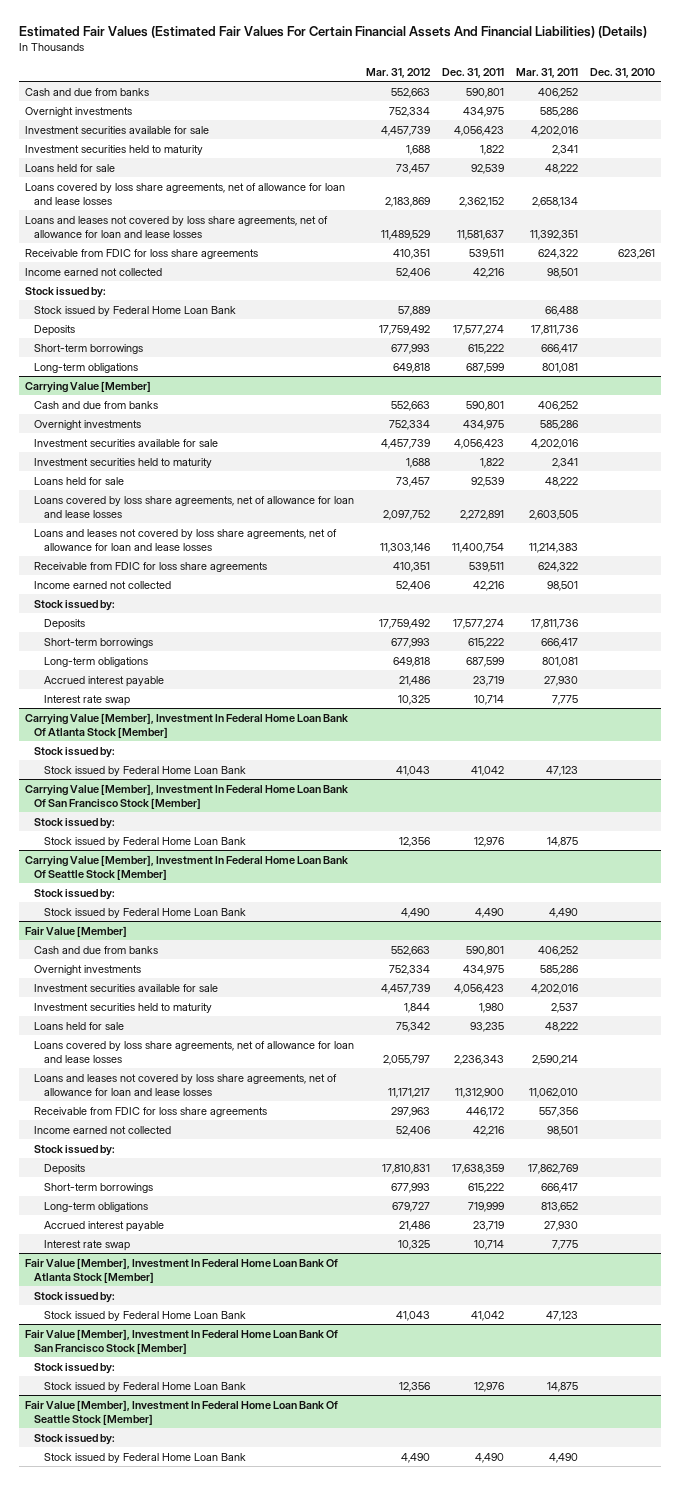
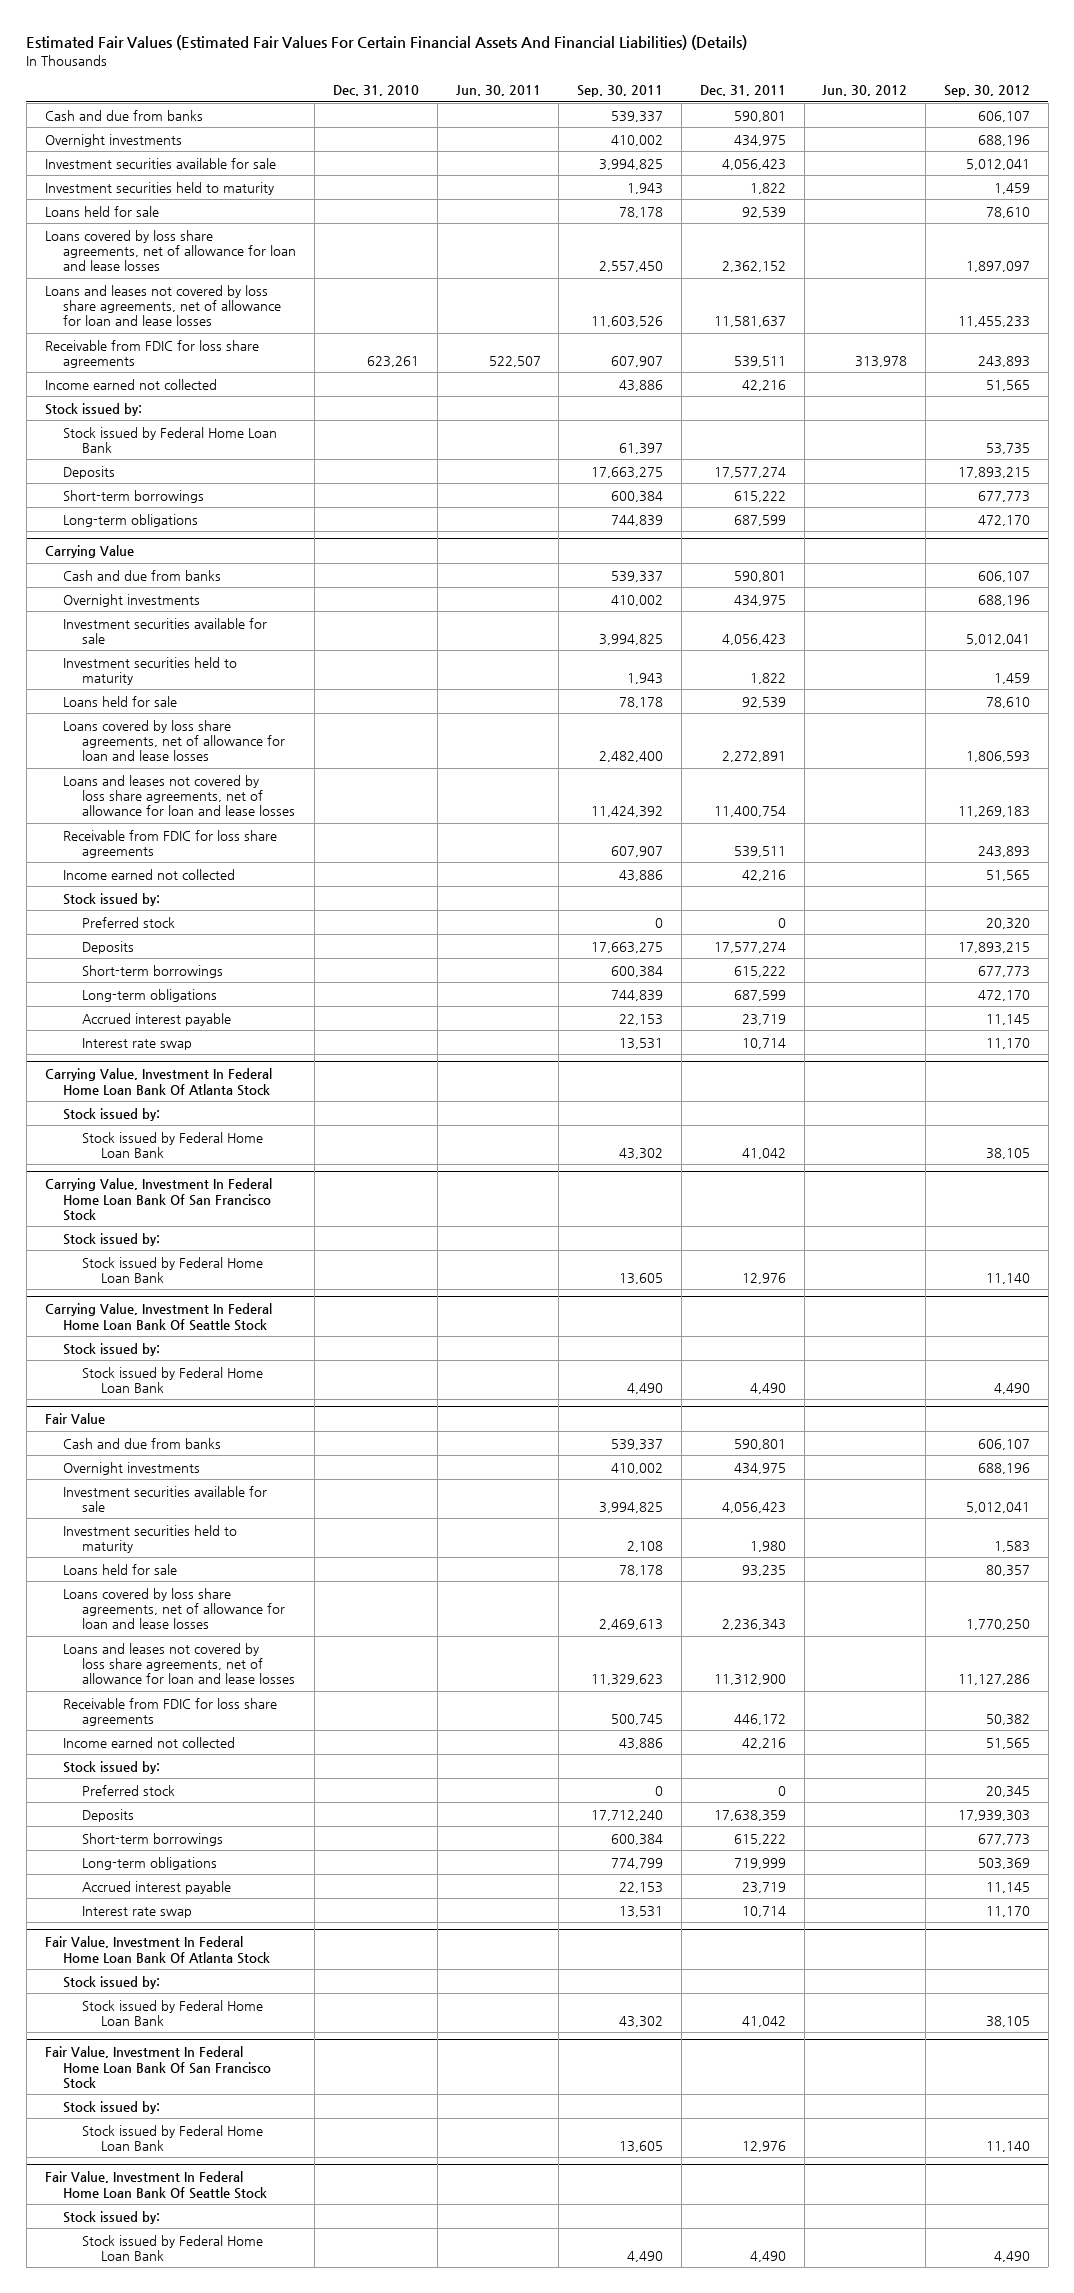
- | Mar. 31, 2012 | Dec. 31, 2011 | Mar. 31, 2011 | Dec. 31, 2010
+ | Dec. 31, 2010 | Jun. 30, 2011 | Sep. 30, 2011 | Dec. 31, 2011 | Jun. 30, 2012 | Sep. 30, 2012
- Carrying Value [Member]
+ Carrying Value
+ Preferred stock | | | 0 | 0 | | 20,320
- Carrying Value [Member], Investment In Federal Home Loan Bank Of Atlanta Stock [Member]
+ Carrying Value, Investment In Federal Home Loan Bank Of Atlanta Stock
- Carrying Value [Member], Investment In Federal Home Loan Bank Of San Francisco Stock [Member]
+ Carrying Value, Investment In Federal Home Loan Bank Of San Francisco Stock
- Carrying Value [Member], Investment In Federal Home Loan Bank Of Seattle Stock [Member]
+ Carrying Value, Investment In Federal Home Loan Bank Of Seattle Stock
- Fair Value [Member]
+ Fair Value
+ Preferred stock | | | 0 | 0 | | 20,345
- Fair Value [Member], Investment In Federal Home Loan Bank Of Atlanta Stock [Member]
+ Fair Value, Investment In Federal Home Loan Bank Of Atlanta Stock
- Fair Value [Member], Investment In Federal Home Loan Bank Of San Francisco Stock [Member]
+ Fair Value, Investment In Federal Home Loan Bank Of San Francisco Stock
- Fair Value [Member], Investment In Federal Home Loan Bank Of Seattle Stock [Member]
+ Fair Value, Investment In Federal Home Loan Bank Of Seattle Stock

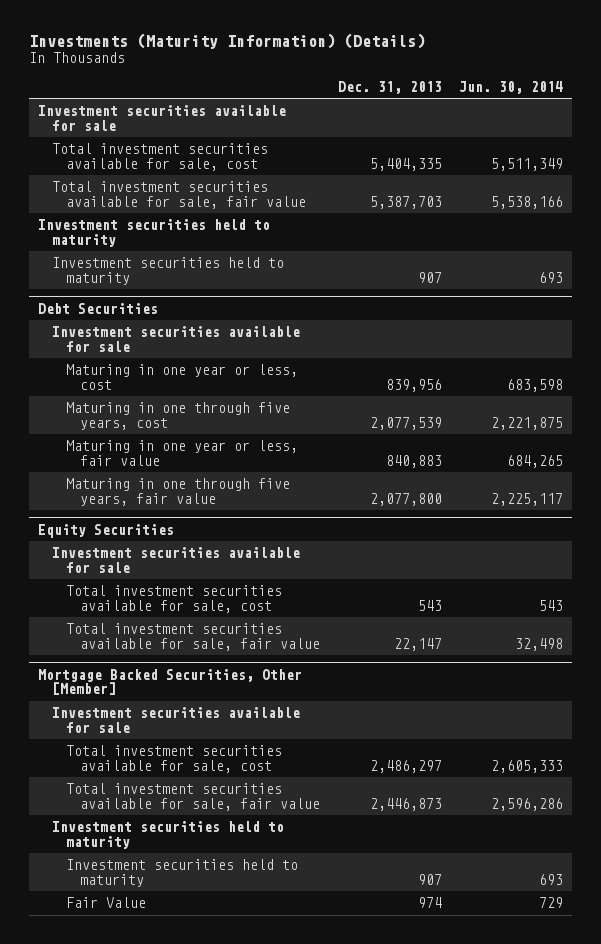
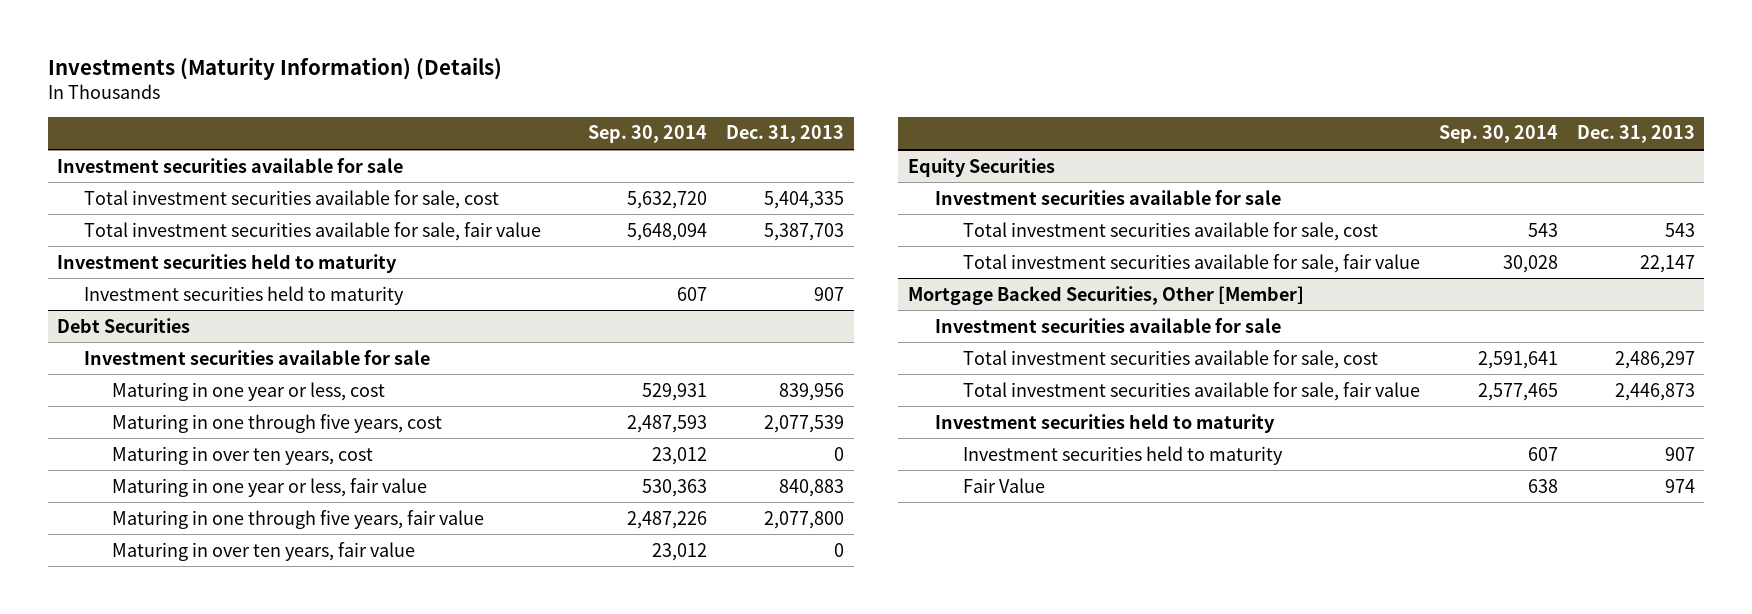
- | Dec. 31, 2013 | Jun. 30, 2014
+ | Sep. 30, 2014 | Dec. 31, 2013
@ Debt Securities
+ Maturing in over ten years, cost | 23,012 | 0
+ Maturing in over ten years, fair value | 23,012 | 0

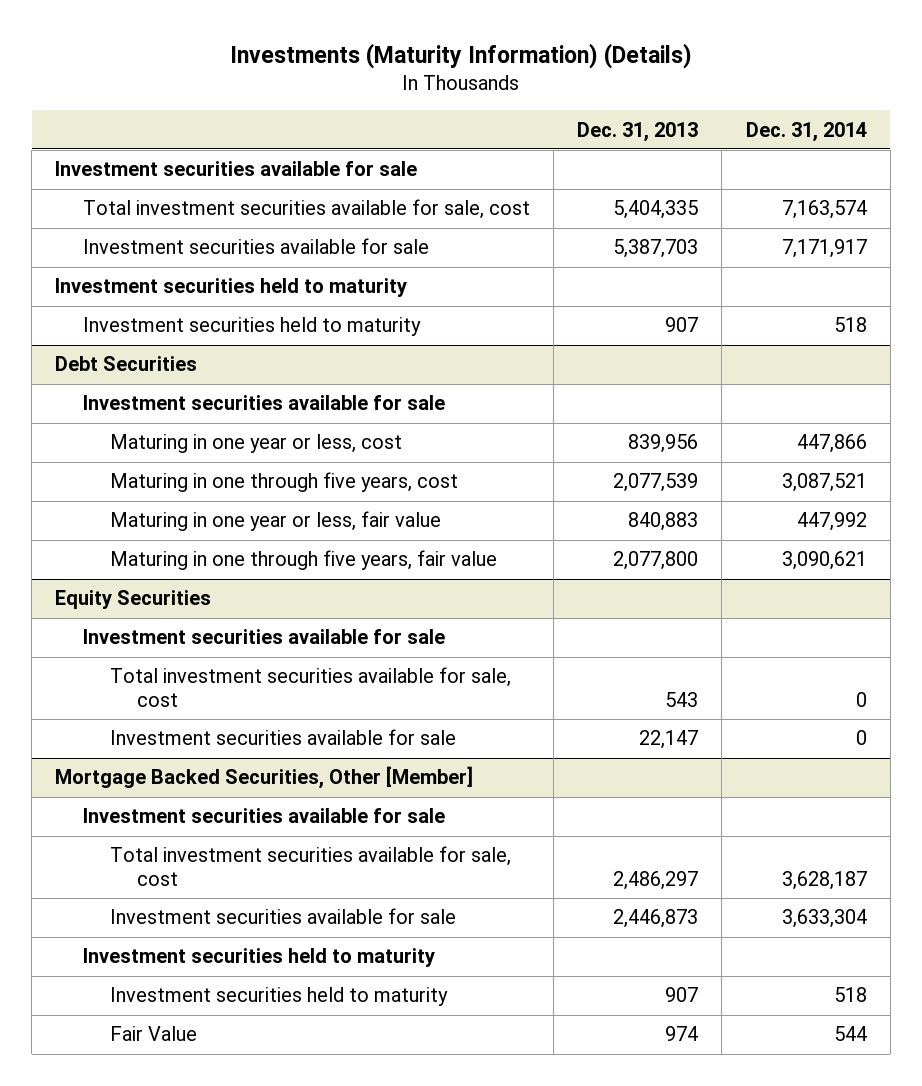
- | Sep. 30, 2014 | Dec. 31, 2013
+ | Dec. 31, 2013 | Dec. 31, 2014
- Total investment securities available for sale, fair value | 5,648,094 | 5,387,703
+ Investment securities available for sale | 5,387,703 | 7,171,917
@ Debt Securities
- Maturing in over ten years, cost | 23,012 | 0
- Maturing in over ten years, fair value | 23,012 | 0
@ Equity Securities
- Total investment securities available for sale, fair value | 30,028 | 22,147
+ Investment securities available for sale | 22,147 | 0
@ Mortgage Backed Securities, Other [Member]
- Total investment securities available for sale, fair value | 2,577,465 | 2,446,873
+ Investment securities available for sale | 2,446,873 | 3,633,304

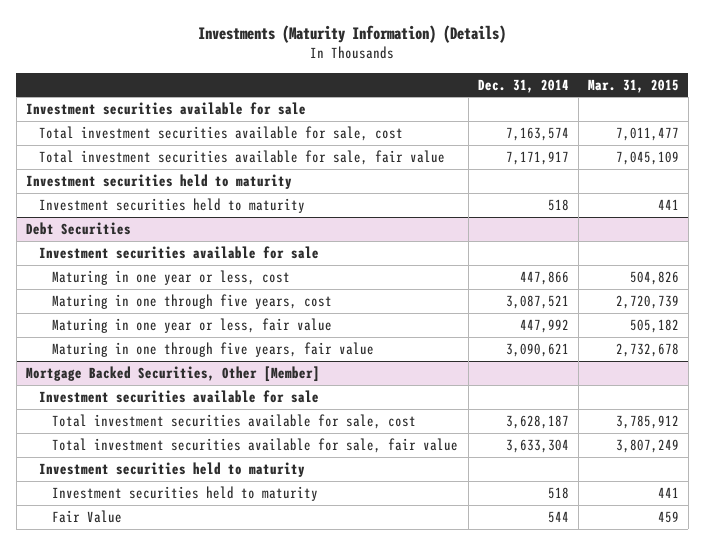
- | Dec. 31, 2013 | Dec. 31, 2014
+ | Dec. 31, 2014 | Mar. 31, 2015
- Investment securities available for sale | 5,387,703 | 7,171,917
+ Total investment securities available for sale, fair value | 7,171,917 | 7,045,109
- Equity Securities
- Investment securities available for sale
- Total investment securities available for sale, cost | 543 | 0
- Investment securities available for sale | 22,147 | 0
@ Mortgage Backed Securities, Other [Member]
- Investment securities available for sale | 2,446,873 | 3,633,304
+ Total investment securities available for sale, fair value | 3,633,304 | 3,807,249

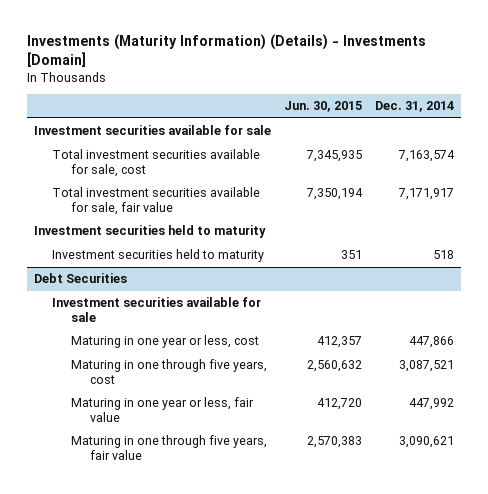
- Investments (Maturity Information) (Details)
+ Investments (Maturity Information) (Details) - Investments [Domain]
- | Dec. 31, 2014 | Mar. 31, 2015
+ | Jun. 30, 2015 | Dec. 31, 2014
- Mortgage Backed Securities, Other [Member]
- Investment securities available for sale
- Total investment securities available for sale, cost | 3,628,187 | 3,785,912
- Total investment securities available for sale, fair value | 3,633,304 | 3,807,249
- Investment securities held to maturity
- Investment securities held to maturity | 518 | 441
- Fair Value | 544 | 459

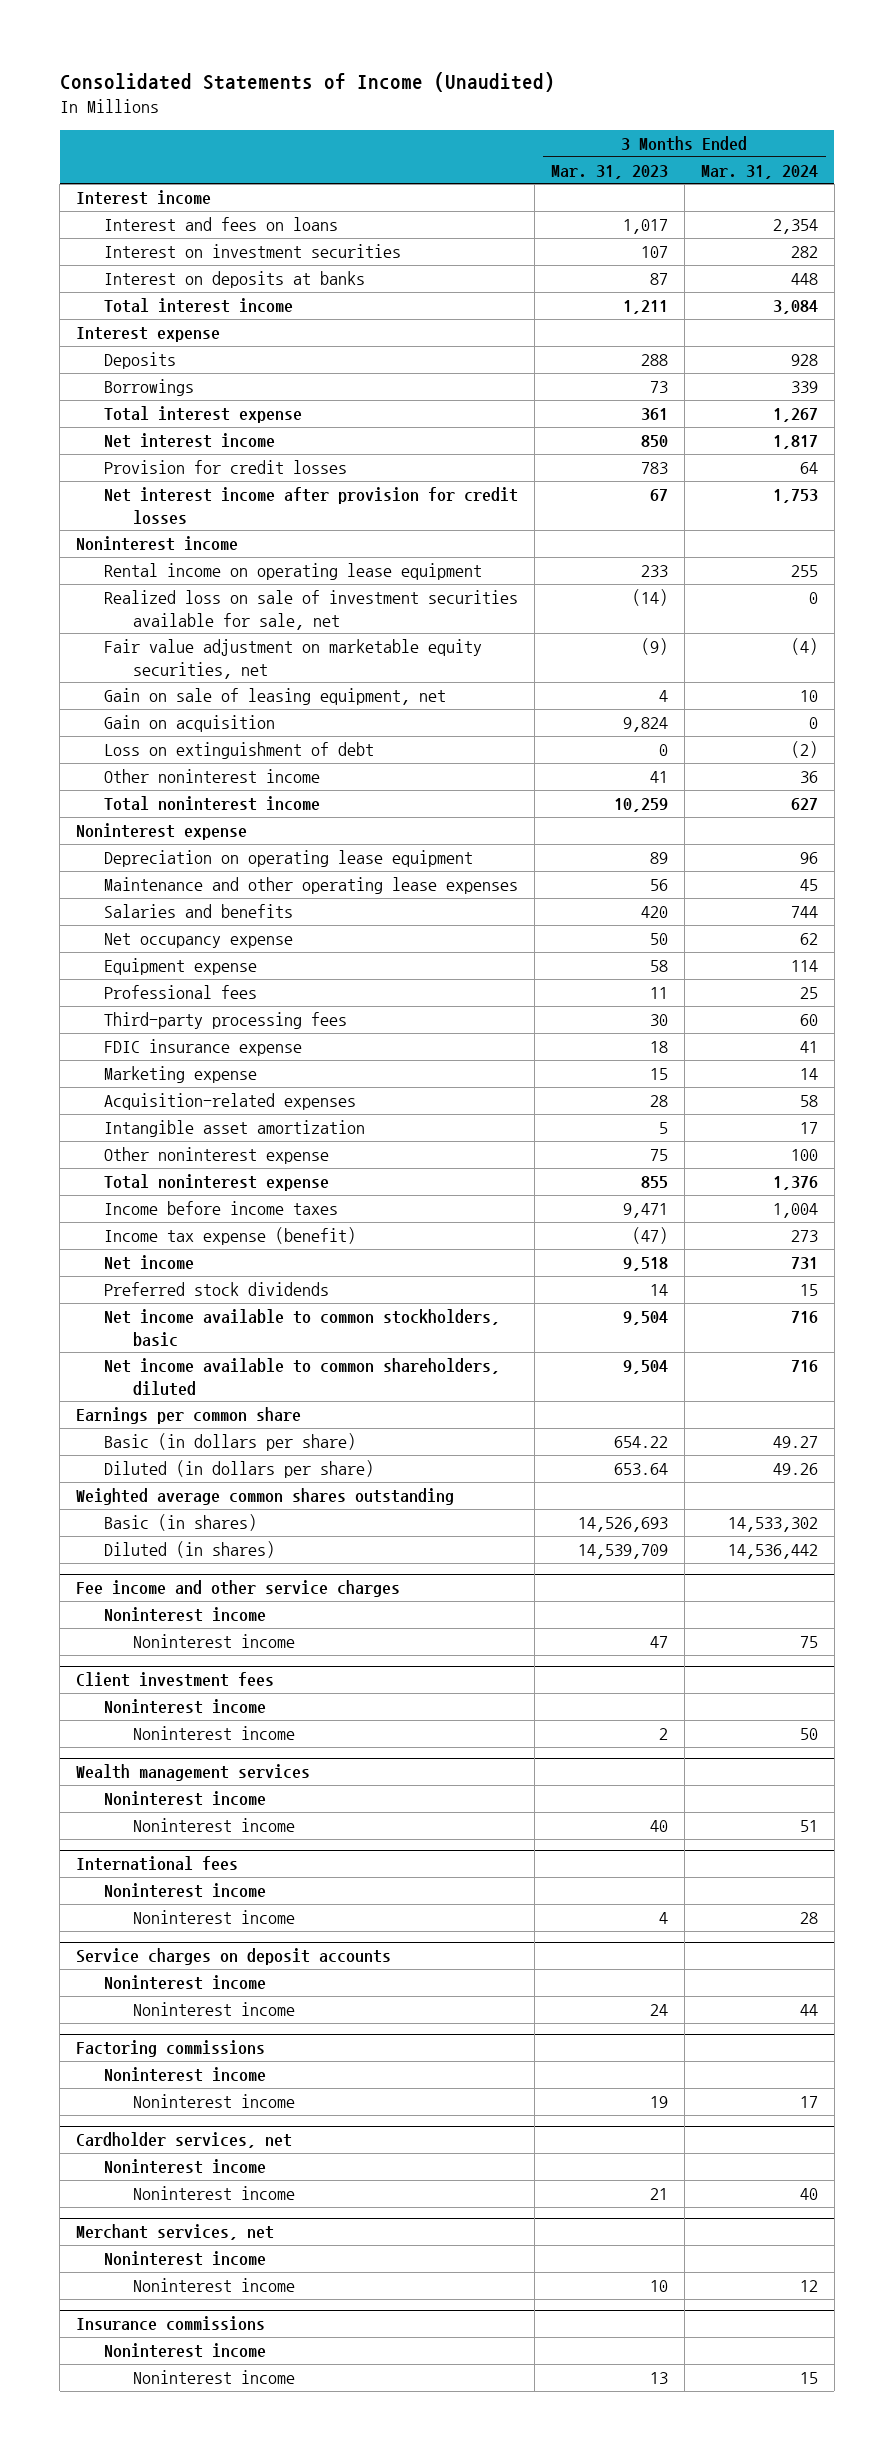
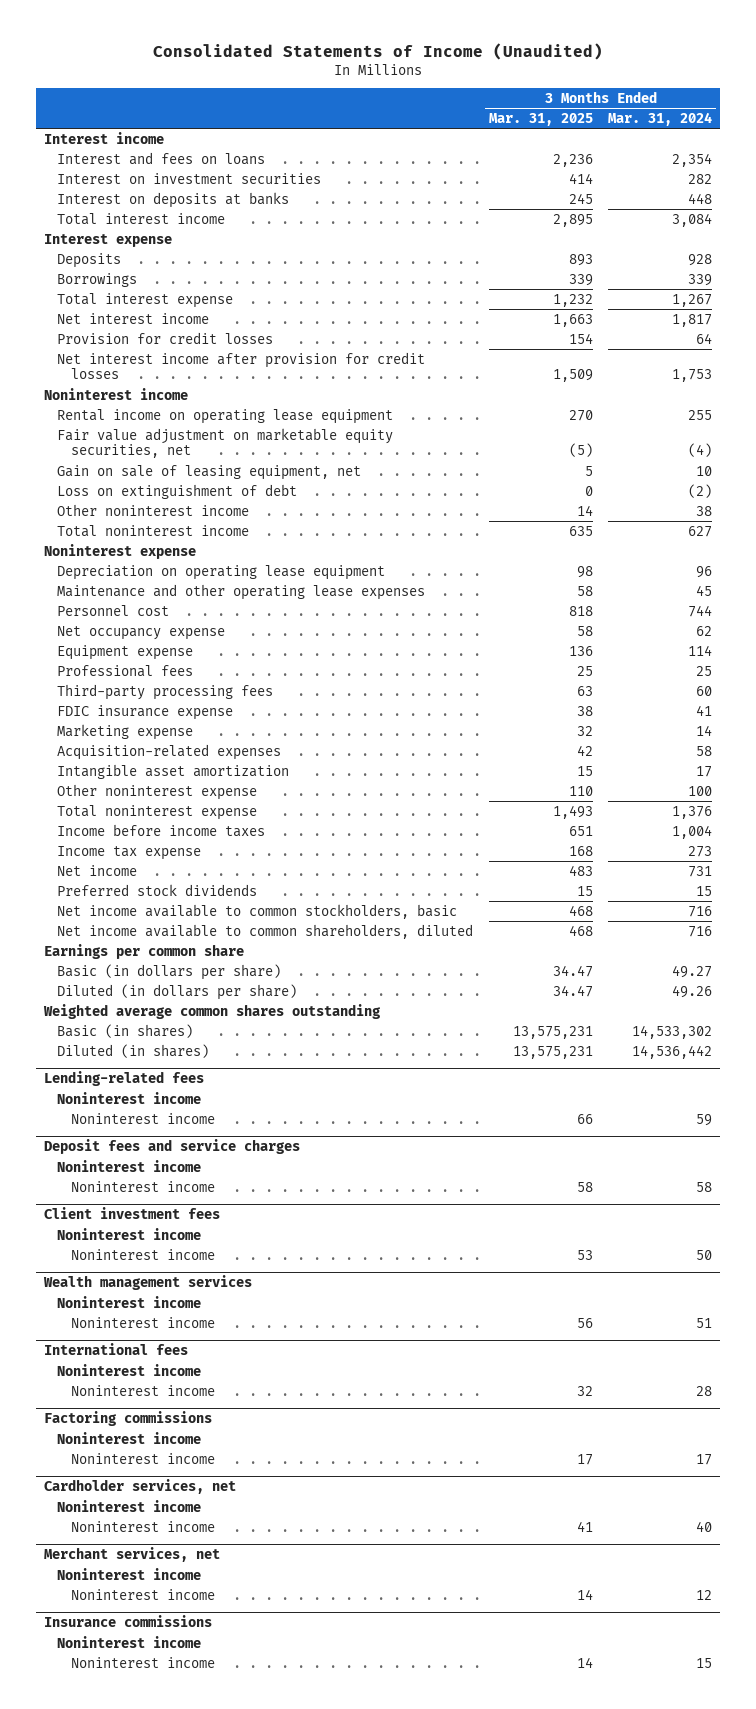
- | 3 Months Ended Mar. 31, 2023 | 3 Months Ended Mar. 31, 2024
+ | 3 Months Ended Mar. 31, 2025 | 3 Months Ended Mar. 31, 2024
- Realized loss on sale of investment securities available for sale, net | (14) | 0
- Gain on acquisition | 9,824 | 0
- Other noninterest income | 41 | 36
+ Other noninterest income | 14 | 38
- Salaries and benefits | 420 | 744
+ Personnel cost | 818 | 744
- Income tax expense (benefit) | (47) | 273
+ Income tax expense | 168 | 273
- Fee income and other service charges
+ Lending-related fees
- Noninterest income | 47 | 75
+ Noninterest income | 66 | 59
+ Deposit fees and service charges
+ Noninterest income
+ Noninterest income | 58 | 58
- Service charges on deposit accounts
- Noninterest income
- Noninterest income | 24 | 44

